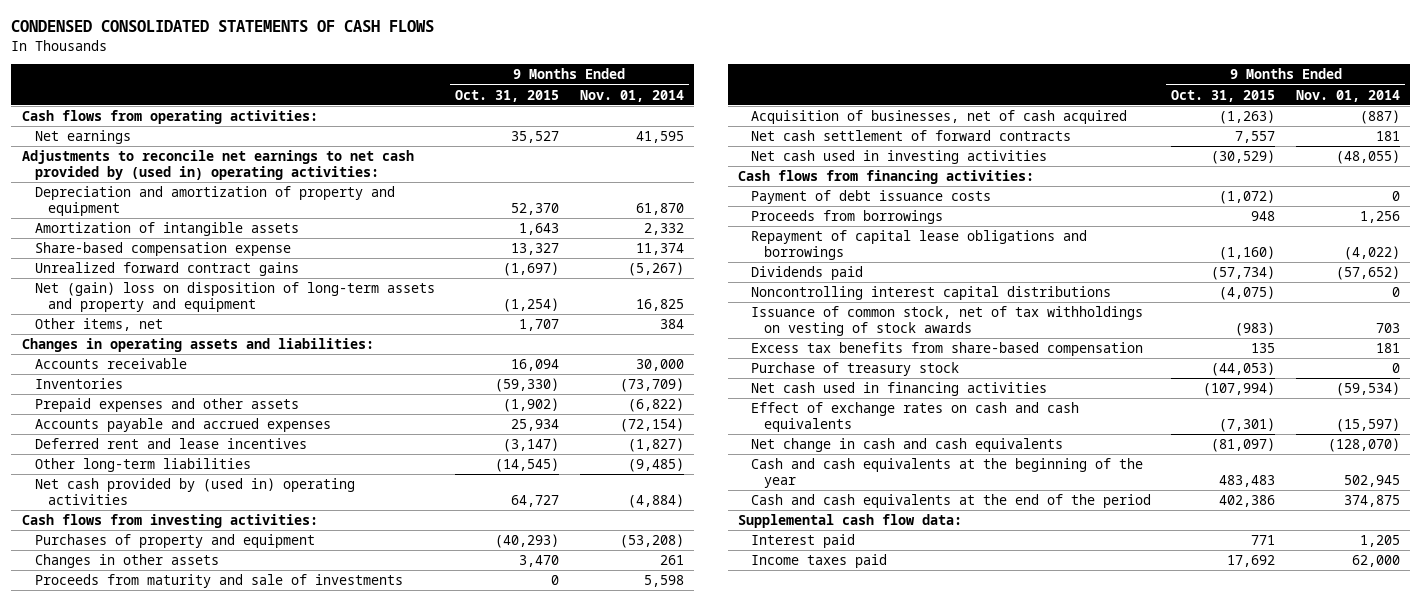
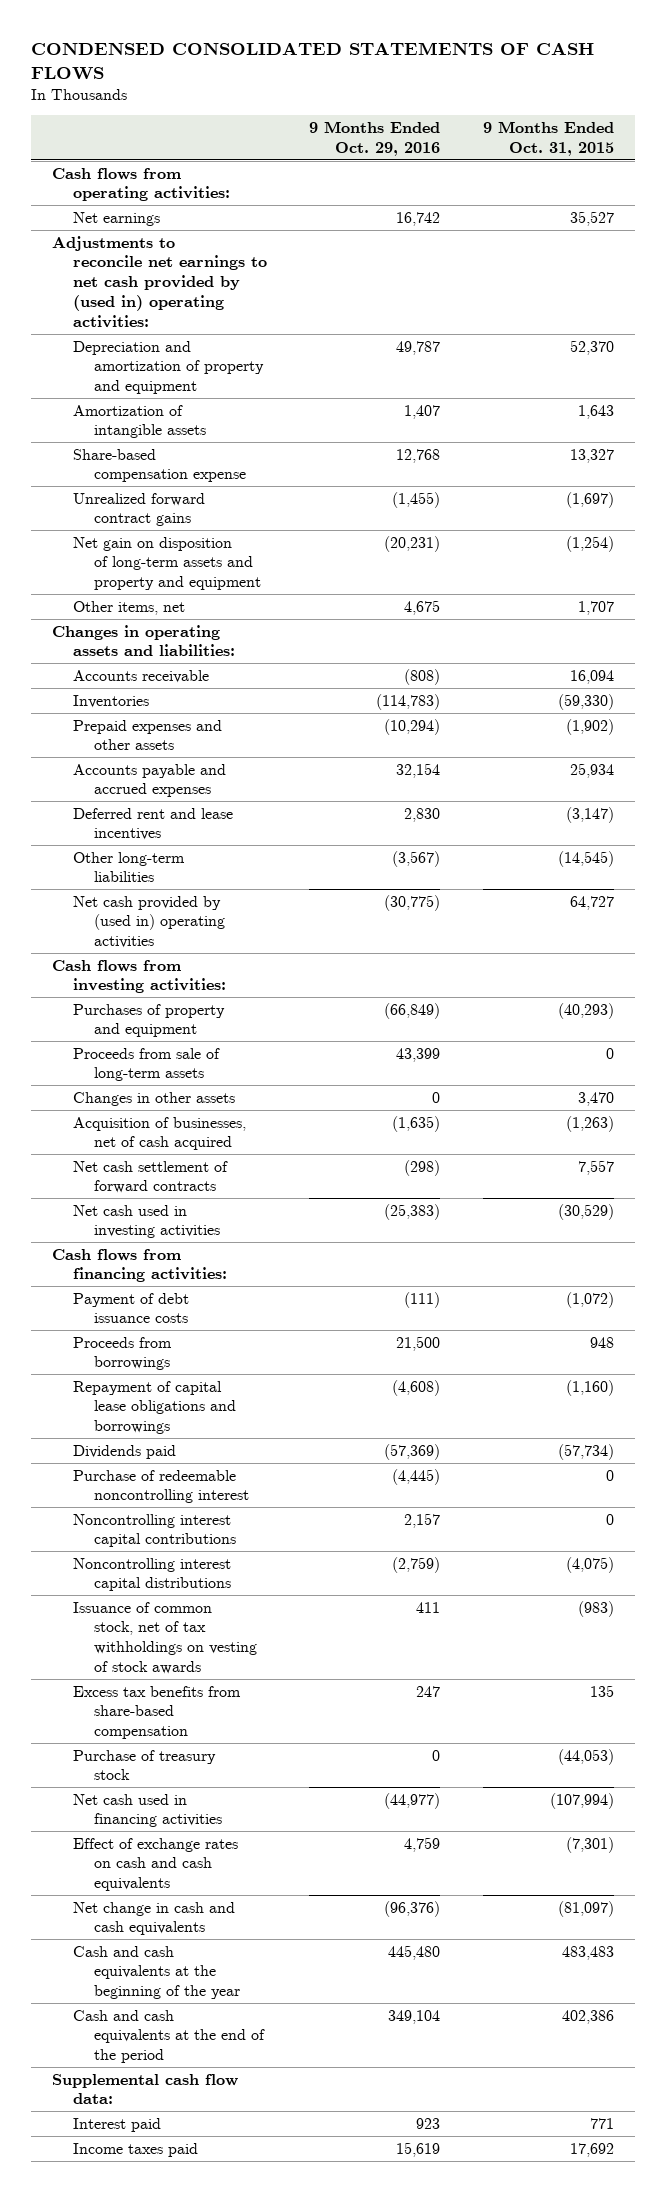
- | 9 Months Ended Oct. 31, 2015 | 9 Months Ended Nov. 01, 2014
+ | 9 Months Ended Oct. 29, 2016 | 9 Months Ended Oct. 31, 2015
- Net (gain) loss on disposition of long-term assets and property and equipment | (1,254) | 16,825
+ Net gain on disposition of long-term assets and property and equipment | (20,231) | (1,254)
+ Proceeds from sale of long-term assets | 43,399 | 0
- Proceeds from maturity and sale of investments | 0 | 5,598
+ Purchase of redeemable noncontrolling interest | (4,445) | 0
+ Noncontrolling interest capital contributions | 2,157 | 0

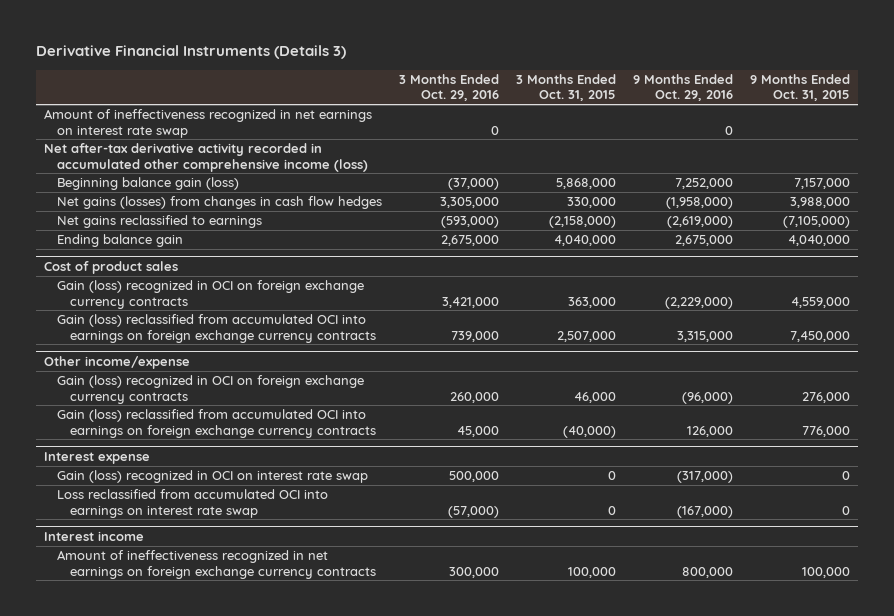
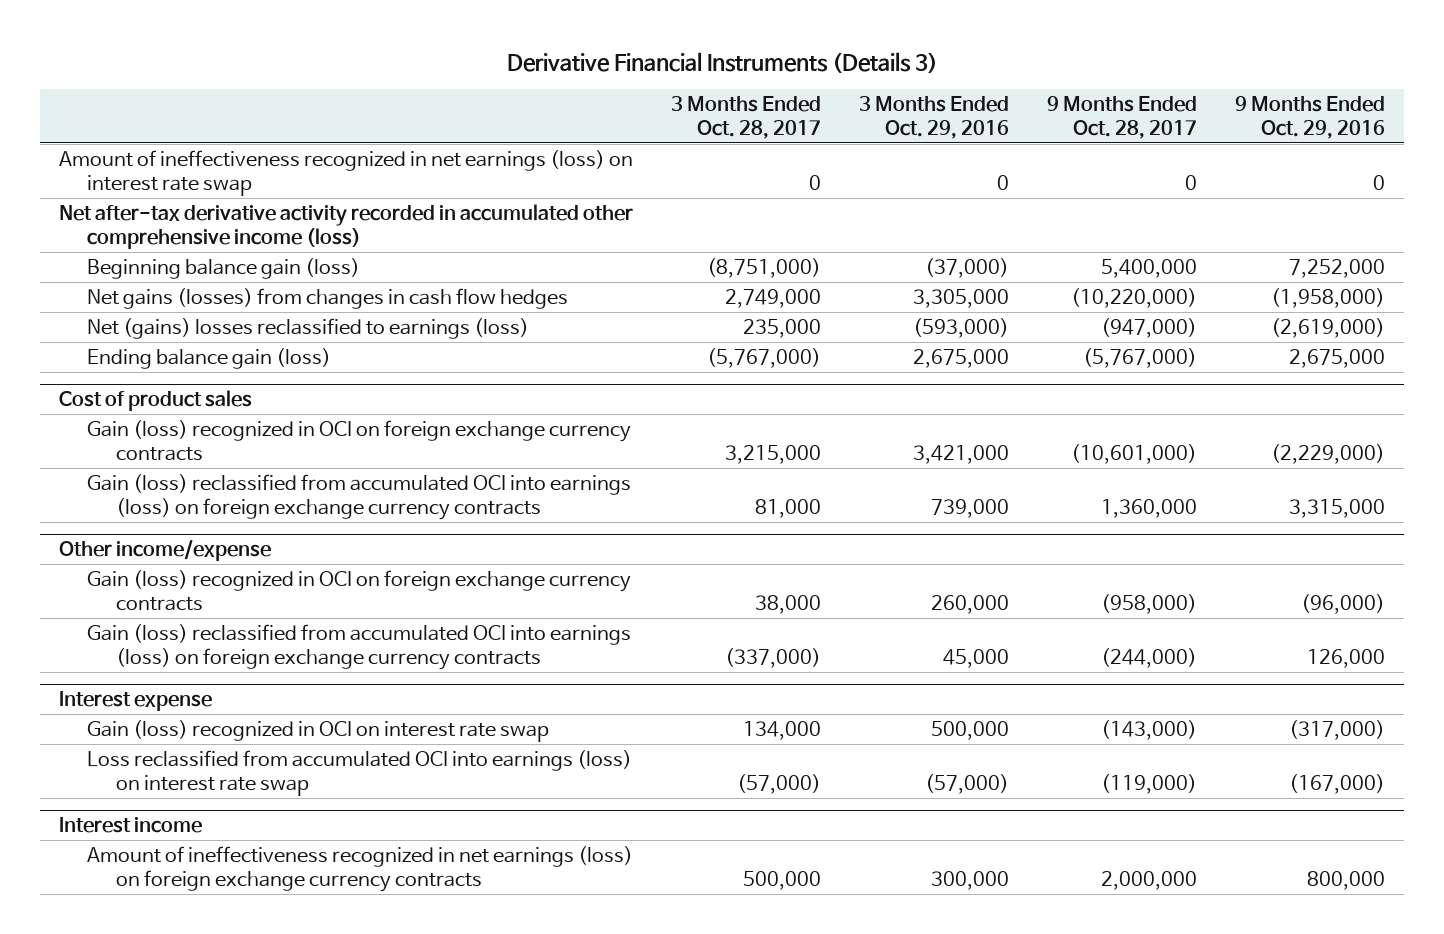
- | 3 Months Ended Oct. 29, 2016 | 3 Months Ended Oct. 31, 2015 | 9 Months Ended Oct. 29, 2016 | 9 Months Ended Oct. 31, 2015
+ | 3 Months Ended Oct. 28, 2017 | 3 Months Ended Oct. 29, 2016 | 9 Months Ended Oct. 28, 2017 | 9 Months Ended Oct. 29, 2016
- Amount of ineffectiveness recognized in net earnings on interest rate swap | 0 | | 0 |
+ Amount of ineffectiveness recognized in net earnings (loss) on interest rate swap | 0 | 0 | 0 | 0
- Net gains reclassified to earnings | (593,000) | (2,158,000) | (2,619,000) | (7,105,000)
- Ending balance gain | 2,675,000 | 4,040,000 | 2,675,000 | 4,040,000
+ Net (gains) losses reclassified to earnings (loss) | 235,000 | (593,000) | (947,000) | (2,619,000)
+ Ending balance gain (loss) | (5,767,000) | 2,675,000 | (5,767,000) | 2,675,000
@ Cost of product sales
- Gain (loss) reclassified from accumulated OCI into earnings on foreign exchange currency contracts | 739,000 | 2,507,000 | 3,315,000 | 7,450,000
+ Gain (loss) reclassified from accumulated OCI into earnings (loss) on foreign exchange currency contracts | 81,000 | 739,000 | 1,360,000 | 3,315,000
@ Other income/expense
- Gain (loss) reclassified from accumulated OCI into earnings on foreign exchange currency contracts | 45,000 | (40,000) | 126,000 | 776,000
+ Gain (loss) reclassified from accumulated OCI into earnings (loss) on foreign exchange currency contracts | (337,000) | 45,000 | (244,000) | 126,000
@ Interest expense
- Loss reclassified from accumulated OCI into earnings on interest rate swap | (57,000) | 0 | (167,000) | 0
+ Loss reclassified from accumulated OCI into earnings (loss) on interest rate swap | (57,000) | (57,000) | (119,000) | (167,000)
@ Interest income
- Amount of ineffectiveness recognized in net earnings on foreign exchange currency contracts | 300,000 | 100,000 | 800,000 | 100,000
+ Amount of ineffectiveness recognized in net earnings (loss) on foreign exchange currency contracts | 500,000 | 300,000 | 2,000,000 | 800,000

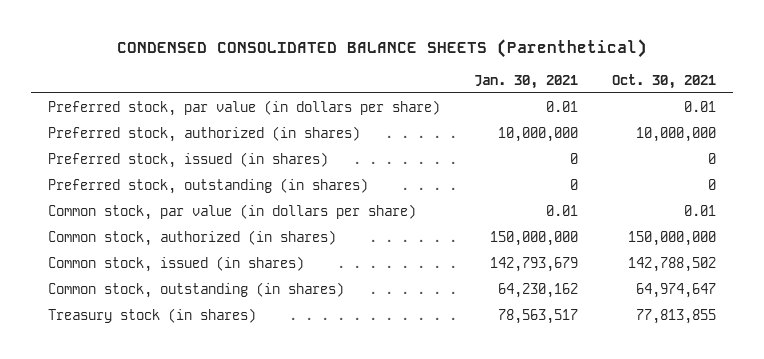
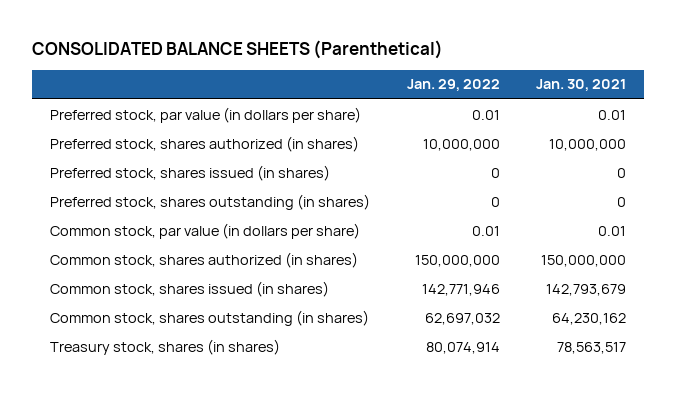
- CONDENSED CONSOLIDATED BALANCE SHEETS (Parenthetical)
+ CONSOLIDATED BALANCE SHEETS (Parenthetical)
- | Jan. 30, 2021 | Oct. 30, 2021
+ | Jan. 29, 2022 | Jan. 30, 2021
- Preferred stock, authorized (in shares) | 10,000,000 | 10,000,000
- Preferred stock, issued (in shares) | 0 | 0
- Preferred stock, outstanding (in shares) | 0 | 0
+ Preferred stock, shares authorized (in shares) | 10,000,000 | 10,000,000
+ Preferred stock, shares issued (in shares) | 0 | 0
+ Preferred stock, shares outstanding (in shares) | 0 | 0
- Common stock, authorized (in shares) | 150,000,000 | 150,000,000
- Common stock, issued (in shares) | 142,793,679 | 142,788,502
- Common stock, outstanding (in shares) | 64,230,162 | 64,974,647
- Treasury stock (in shares) | 78,563,517 | 77,813,855
+ Common stock, shares authorized (in shares) | 150,000,000 | 150,000,000
+ Common stock, shares issued (in shares) | 142,771,946 | 142,793,679
+ Common stock, shares outstanding (in shares) | 62,697,032 | 64,230,162
+ Treasury stock, shares (in shares) | 80,074,914 | 78,563,517

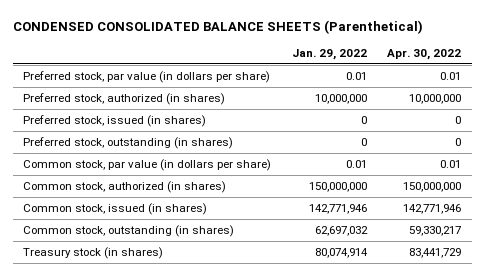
- CONSOLIDATED BALANCE SHEETS (Parenthetical)
+ CONDENSED CONSOLIDATED BALANCE SHEETS (Parenthetical)
- | Jan. 29, 2022 | Jan. 30, 2021
+ | Jan. 29, 2022 | Apr. 30, 2022
- Preferred stock, shares authorized (in shares) | 10,000,000 | 10,000,000
- Preferred stock, shares issued (in shares) | 0 | 0
- Preferred stock, shares outstanding (in shares) | 0 | 0
+ Preferred stock, authorized (in shares) | 10,000,000 | 10,000,000
+ Preferred stock, issued (in shares) | 0 | 0
+ Preferred stock, outstanding (in shares) | 0 | 0
- Common stock, shares authorized (in shares) | 150,000,000 | 150,000,000
- Common stock, shares issued (in shares) | 142,771,946 | 142,793,679
- Common stock, shares outstanding (in shares) | 62,697,032 | 64,230,162
- Treasury stock, shares (in shares) | 80,074,914 | 78,563,517
+ Common stock, authorized (in shares) | 150,000,000 | 150,000,000
+ Common stock, issued (in shares) | 142,771,946 | 142,771,946
+ Common stock, outstanding (in shares) | 62,697,032 | 59,330,217
+ Treasury stock (in shares) | 80,074,914 | 83,441,729

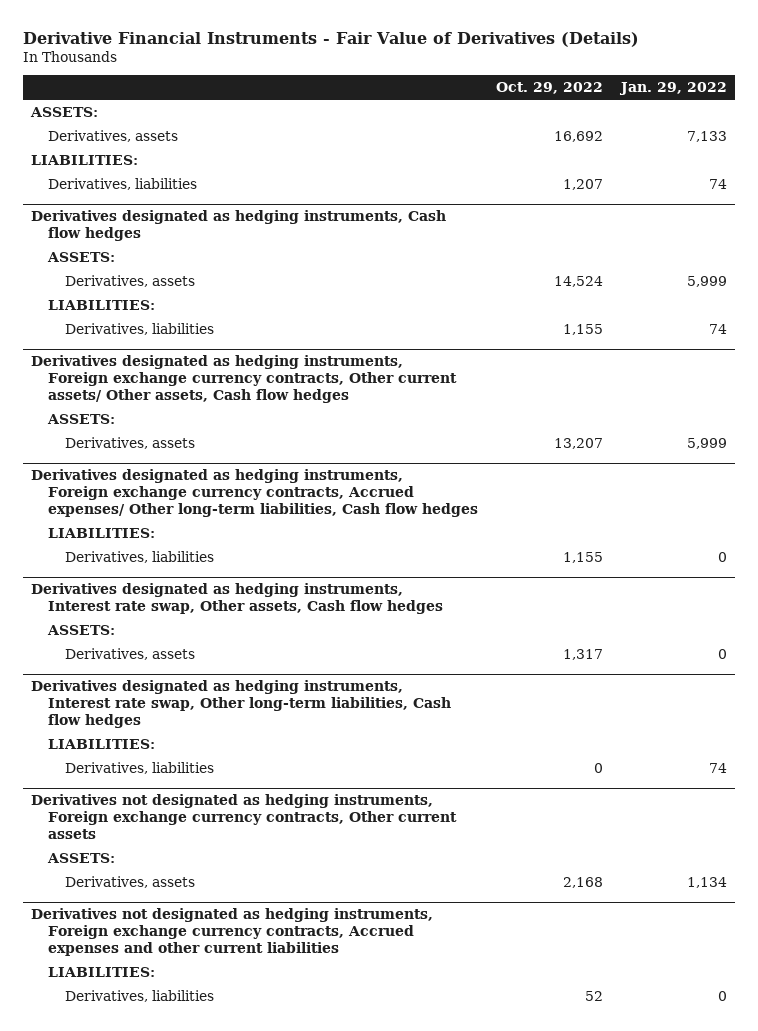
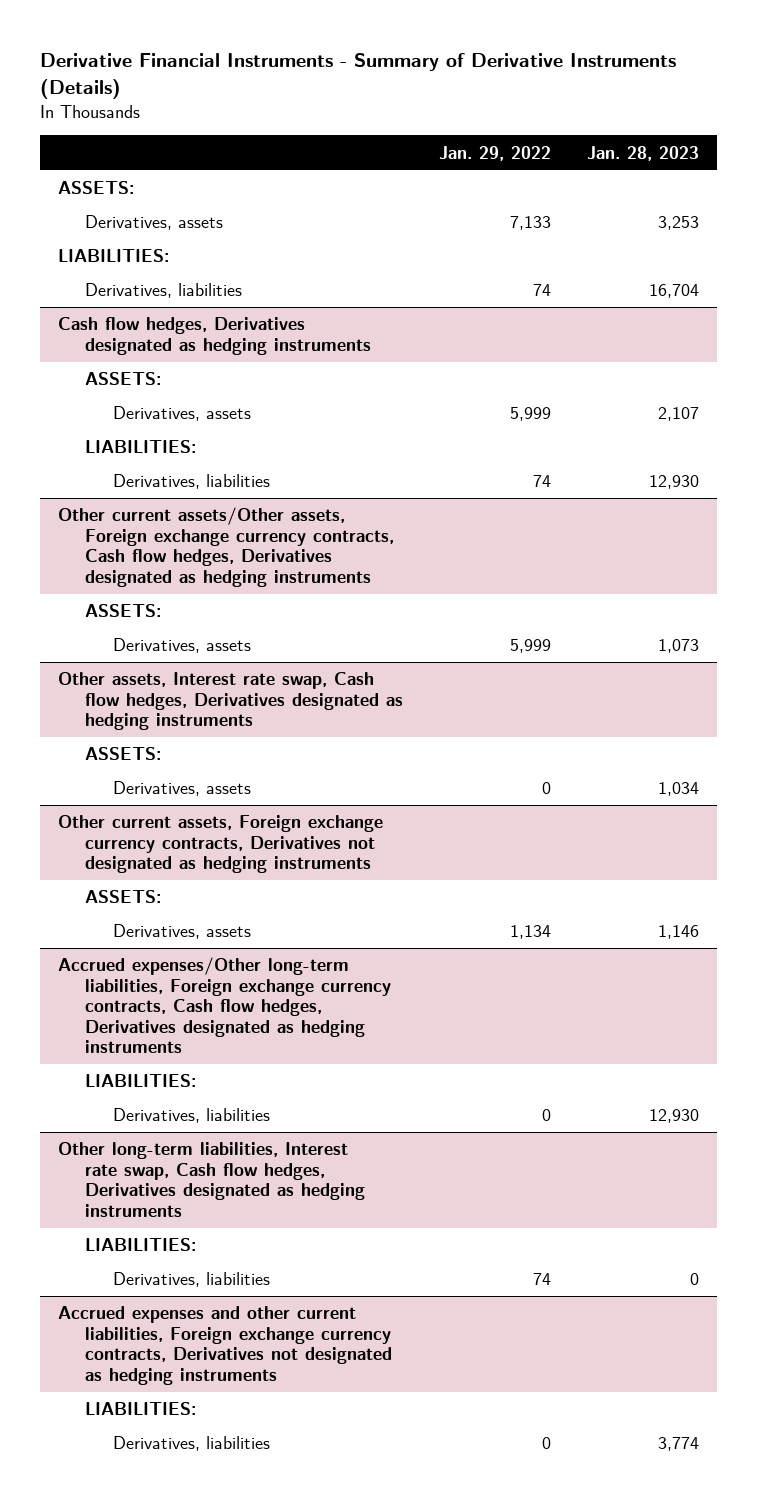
- Derivative Financial Instruments - Fair Value of Derivatives (Details)
+ Derivative Financial Instruments - Summary of Derivative Instruments (Details)
- | Oct. 29, 2022 | Jan. 29, 2022
+ | Jan. 29, 2022 | Jan. 28, 2023
- Derivatives designated as hedging instruments, Cash flow hedges
+ Cash flow hedges, Derivatives designated as hedging instruments
- Derivatives designated as hedging instruments, Foreign exchange currency contracts, Other current assets/ Other assets, Cash flow hedges
+ Other current assets/Other assets, Foreign exchange currency contracts, Cash flow hedges, Derivatives designated as hedging instruments
- Derivatives designated as hedging instruments, Foreign exchange currency contracts, Accrued expenses/ Other long-term liabilities, Cash flow hedges
- LIABILITIES:
- Derivatives, liabilities | 1,155 | 0
- Derivatives designated as hedging instruments, Interest rate swap, Other assets, Cash flow hedges
+ Other assets, Interest rate swap, Cash flow hedges, Derivatives designated as hedging instruments
- Derivatives designated as hedging instruments, Interest rate swap, Other long-term liabilities, Cash flow hedges
- LIABILITIES:
- Derivatives, liabilities | 0 | 74
- Derivatives not designated as hedging instruments, Foreign exchange currency contracts, Other current assets
+ Other current assets, Foreign exchange currency contracts, Derivatives not designated as hedging instruments
- Derivatives not designated as hedging instruments, Foreign exchange currency contracts, Accrued expenses and other current liabilities
+ Accrued expenses/Other long-term liabilities, Foreign exchange currency contracts, Cash flow hedges, Derivatives designated as hedging instruments
+ Other long-term liabilities, Interest rate swap, Cash flow hedges, Derivatives designated as hedging instruments
+ LIABILITIES:
+ Derivatives, liabilities | 74 | 0
+ Accrued expenses and other current liabilities, Foreign exchange currency contracts, Derivatives not designated as hedging instruments
+ LIABILITIES:
+ Derivatives, liabilities | 0 | 3,774

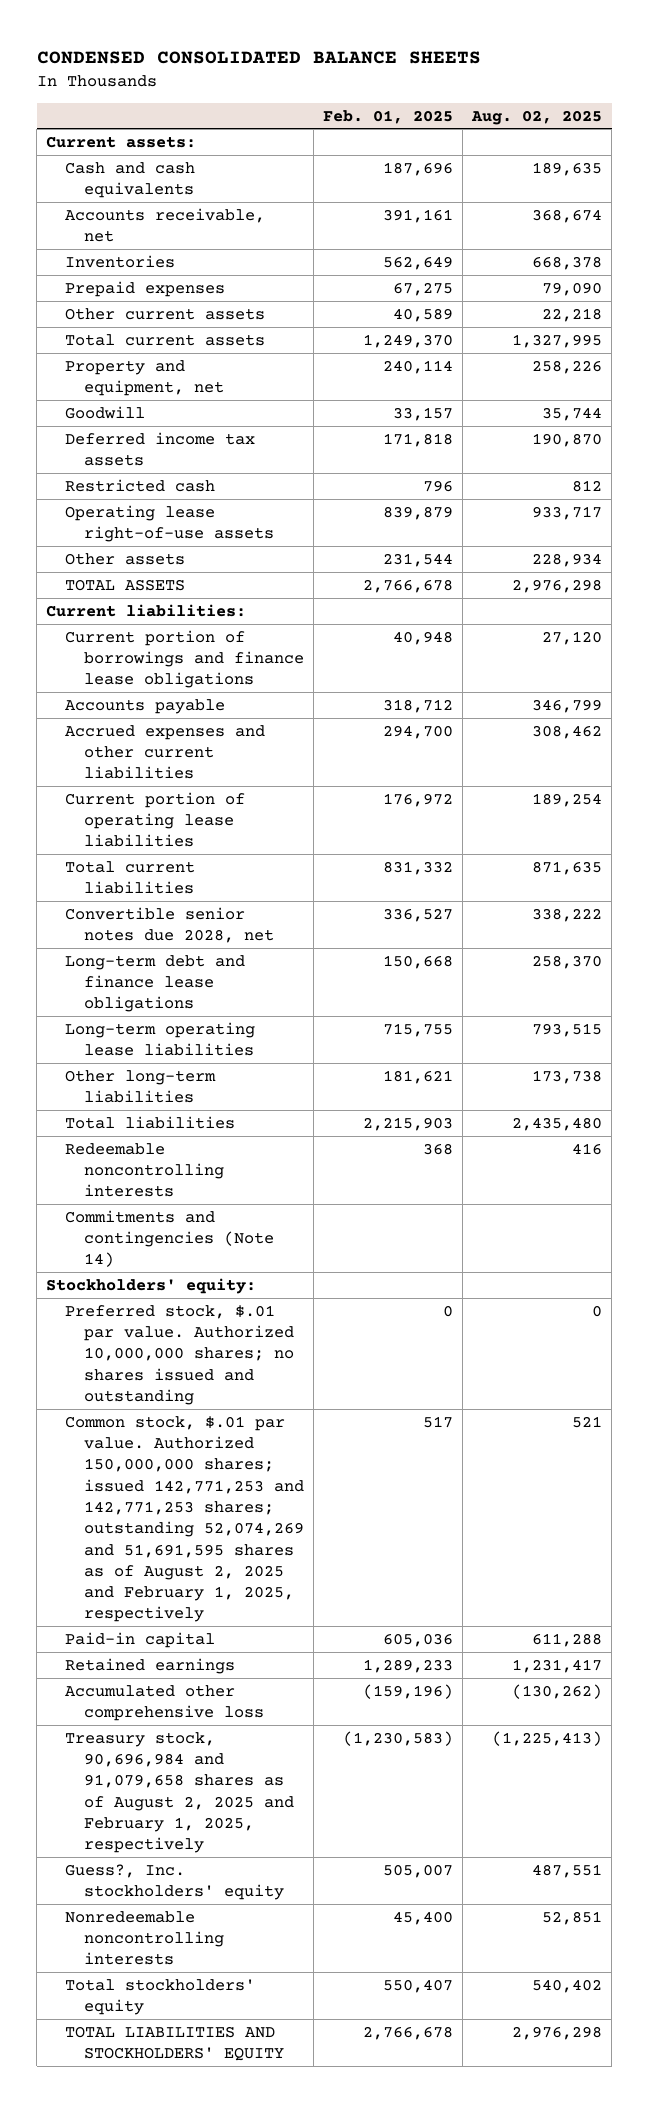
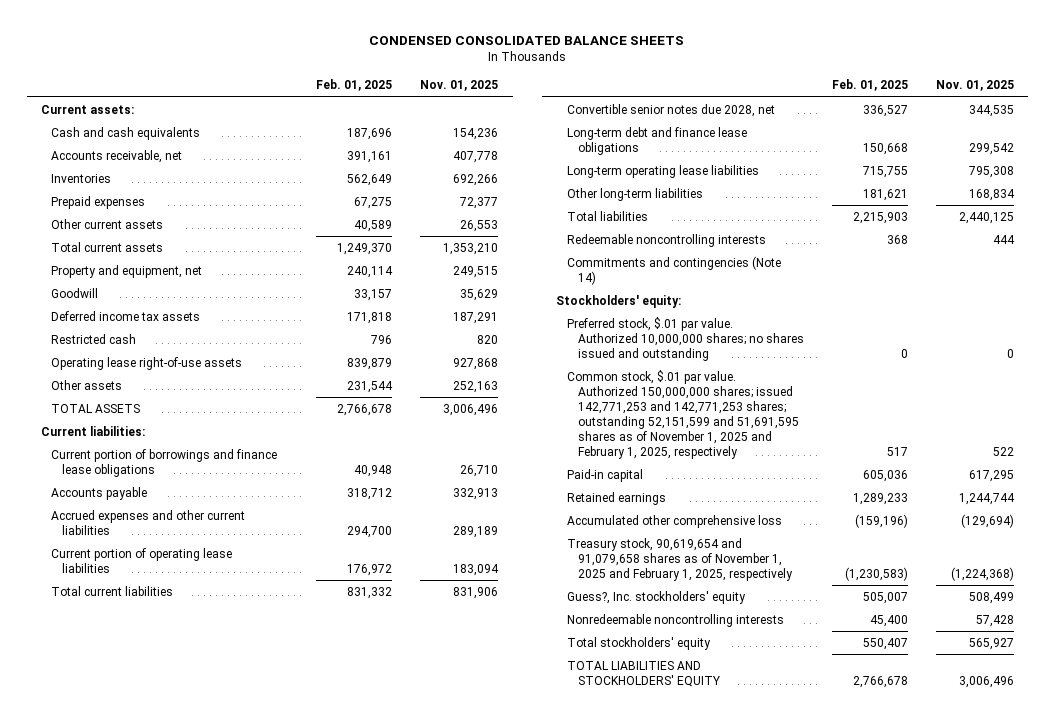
- | Feb. 01, 2025 | Aug. 02, 2025
+ | Feb. 01, 2025 | Nov. 01, 2025
- Common stock, $.01 par value. Authorized 150,000,000 shares; issued 142,771,253 and 142,771,253 shares; outstanding 52,074,269 and 51,691,595 shares as of August 2, 2025 and February 1, 2025, respectively | 517 | 521
+ Common stock, $.01 par value. Authorized 150,000,000 shares; issued 142,771,253 and 142,771,253 shares; outstanding 52,151,599 and 51,691,595 shares as of November 1, 2025 and February 1, 2025, respectively | 517 | 522
- Treasury stock, 90,696,984 and 91,079,658 shares as of August 2, 2025 and February 1, 2025, respectively | (1,230,583) | (1,225,413)
+ Treasury stock, 90,619,654 and 91,079,658 shares as of November 1, 2025 and February 1, 2025, respectively | (1,230,583) | (1,224,368)

